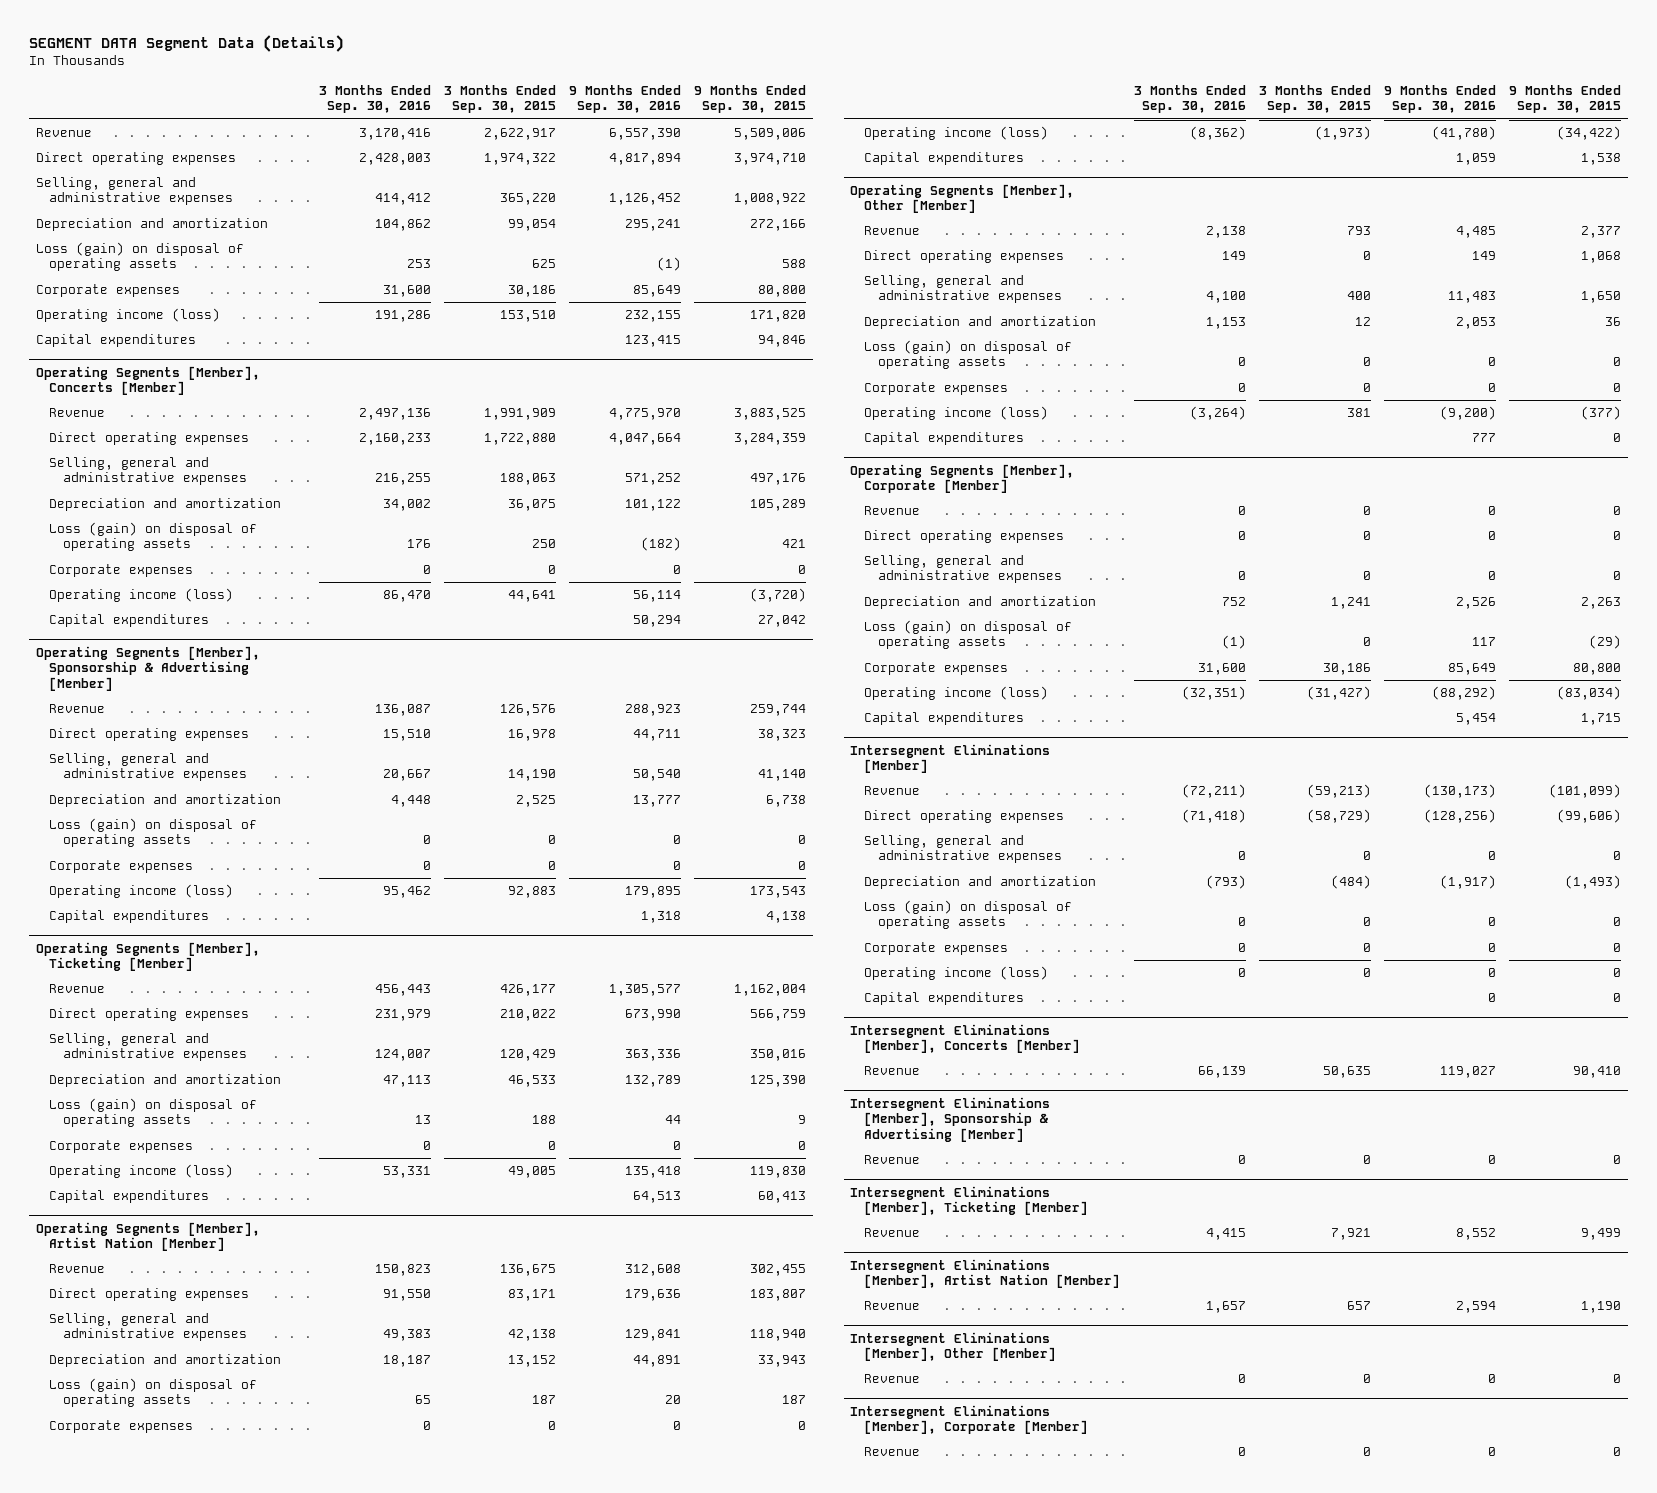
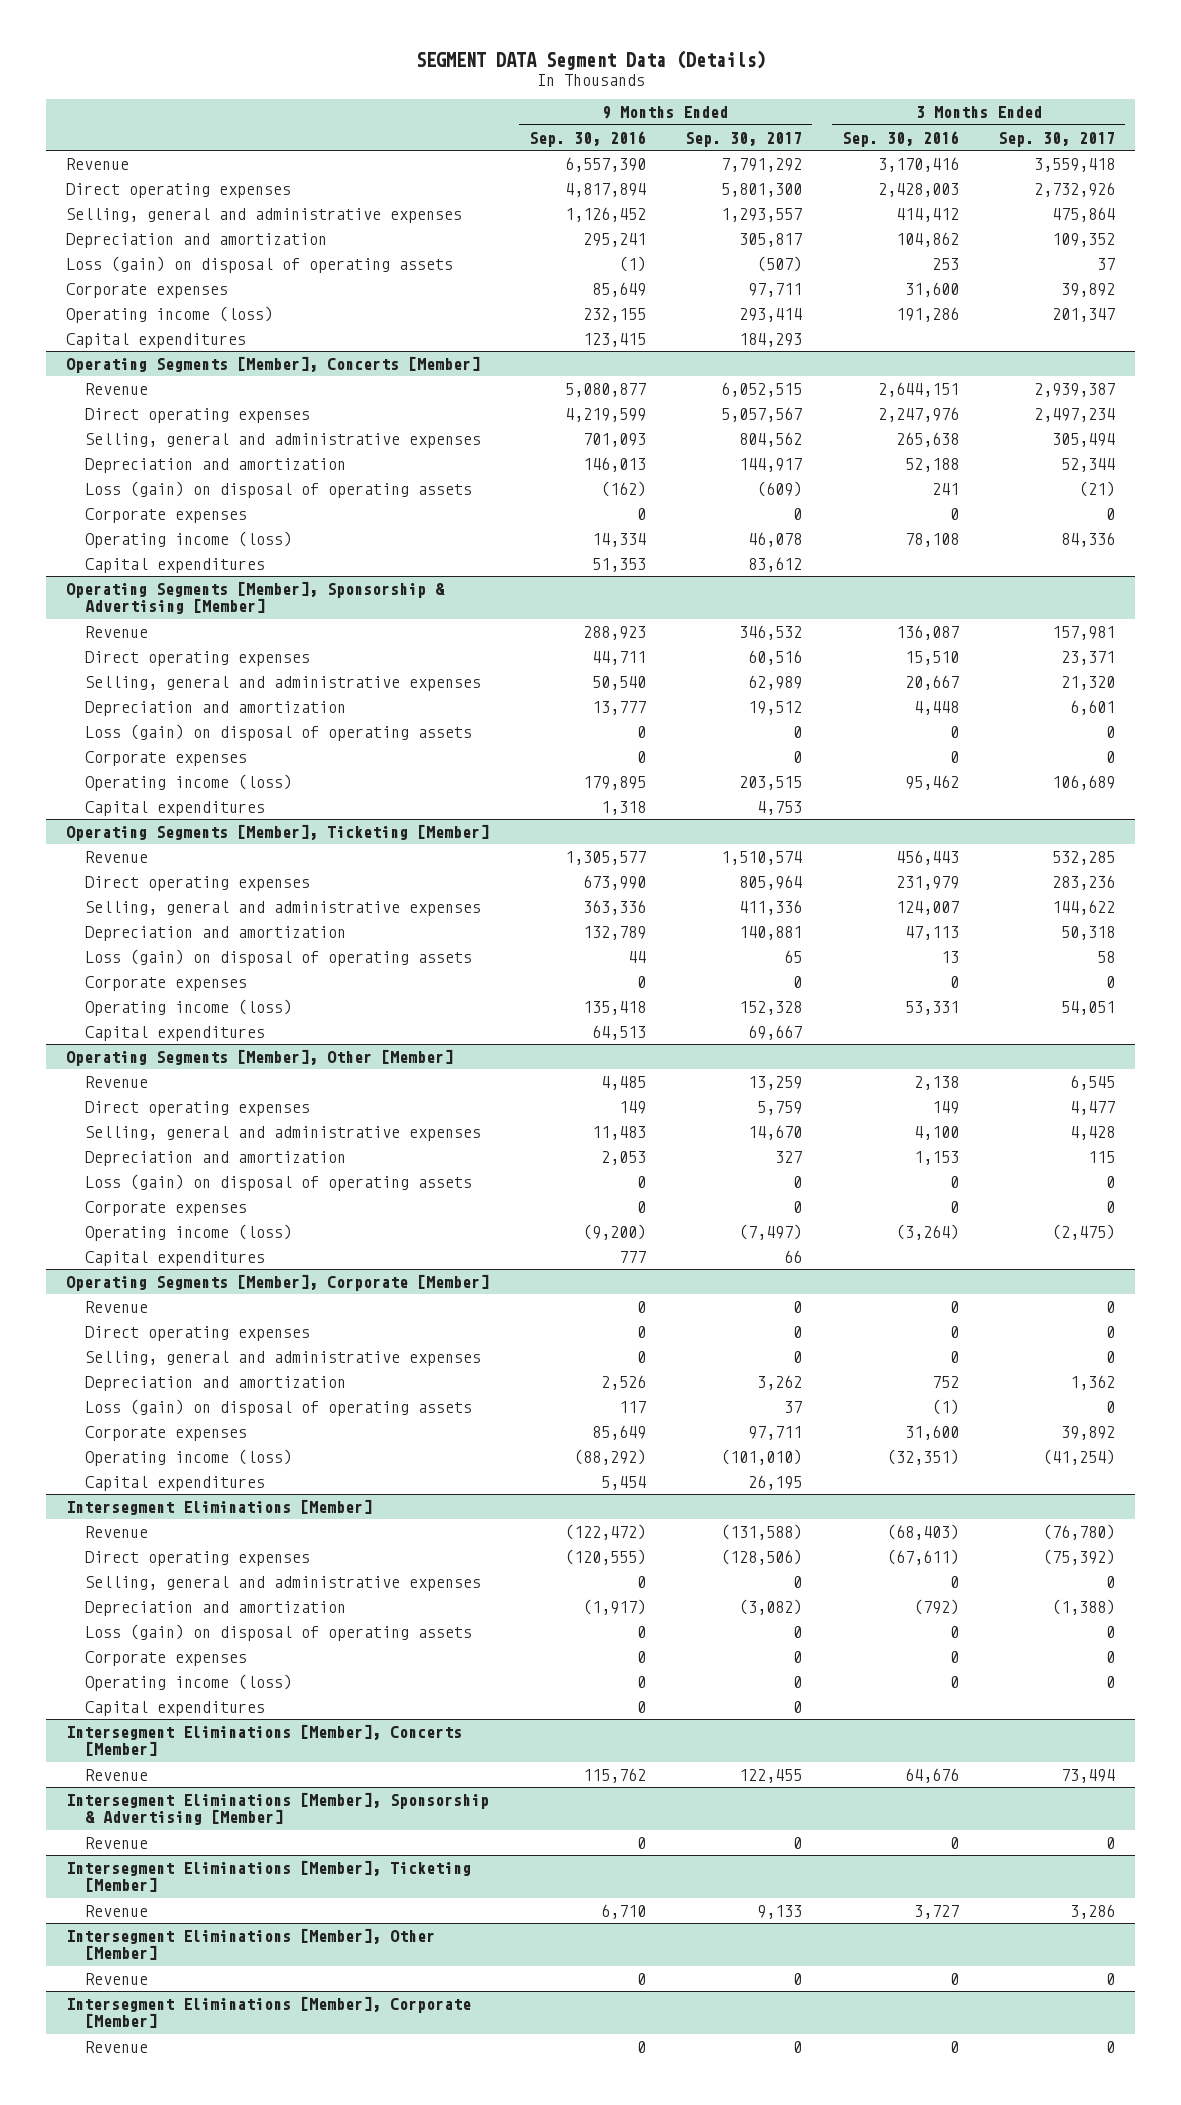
- | 3 Months Ended Sep. 30, 2016 | 3 Months Ended Sep. 30, 2015 | 9 Months Ended Sep. 30, 2016 | 9 Months Ended Sep. 30, 2015
+ | 9 Months Ended Sep. 30, 2016 | 9 Months Ended Sep. 30, 2017 | 3 Months Ended Sep. 30, 2016 | 3 Months Ended Sep. 30, 2017
@ Operating Segments [Member], Concerts [Member]
- Revenue | 2,497,136 | 1,991,909 | 4,775,970 | 3,883,525
- Direct operating expenses | 2,160,233 | 1,722,880 | 4,047,664 | 3,284,359
- Selling, general and administrative expenses | 216,255 | 188,063 | 571,252 | 497,176
- Depreciation and amortization | 34,002 | 36,075 | 101,122 | 105,289
- Loss (gain) on disposal of operating assets | 176 | 250 | (182) | 421
+ Revenue | 5,080,877 | 6,052,515 | 2,644,151 | 2,939,387
+ Direct operating expenses | 4,219,599 | 5,057,567 | 2,247,976 | 2,497,234
+ Selling, general and administrative expenses | 701,093 | 804,562 | 265,638 | 305,494
+ Depreciation and amortization | 146,013 | 144,917 | 52,188 | 52,344
+ Loss (gain) on disposal of operating assets | (162) | (609) | 241 | (21)
- Operating income (loss) | 86,470 | 44,641 | 56,114 | (3,720)
- Capital expenditures | | | 50,294 | 27,042
+ Operating income (loss) | 14,334 | 46,078 | 78,108 | 84,336
+ Capital expenditures | 51,353 | 83,612 | |
- Operating Segments [Member], Artist Nation [Member]
- Revenue | 150,823 | 136,675 | 312,608 | 302,455
- Direct operating expenses | 91,550 | 83,171 | 179,636 | 183,807
- Selling, general and administrative expenses | 49,383 | 42,138 | 129,841 | 118,940
- Depreciation and amortization | 18,187 | 13,152 | 44,891 | 33,943
- Loss (gain) on disposal of operating assets | 65 | 187 | 20 | 187
- Corporate expenses | 0 | 0 | 0 | 0
- Operating income (loss) | (8,362) | (1,973) | (41,780) | (34,422)
- Capital expenditures | | | 1,059 | 1,538
@ Intersegment Eliminations [Member]
- Revenue | (72,211) | (59,213) | (130,173) | (101,099)
- Direct operating expenses | (71,418) | (58,729) | (128,256) | (99,606)
+ Revenue | (122,472) | (131,588) | (68,403) | (76,780)
+ Direct operating expenses | (120,555) | (128,506) | (67,611) | (75,392)
- Depreciation and amortization | (793) | (484) | (1,917) | (1,493)
+ Depreciation and amortization | (1,917) | (3,082) | (792) | (1,388)
@ Intersegment Eliminations [Member], Concerts [Member]
- Revenue | 66,139 | 50,635 | 119,027 | 90,410
+ Revenue | 115,762 | 122,455 | 64,676 | 73,494
@ Intersegment Eliminations [Member], Ticketing [Member]
- Revenue | 4,415 | 7,921 | 8,552 | 9,499
- Intersegment Eliminations [Member], Artist Nation [Member]
- Revenue | 1,657 | 657 | 2,594 | 1,190
@ Intersegment Eliminations [Member], Ticketing [Member]
+ Revenue | 6,710 | 9,133 | 3,727 | 3,286

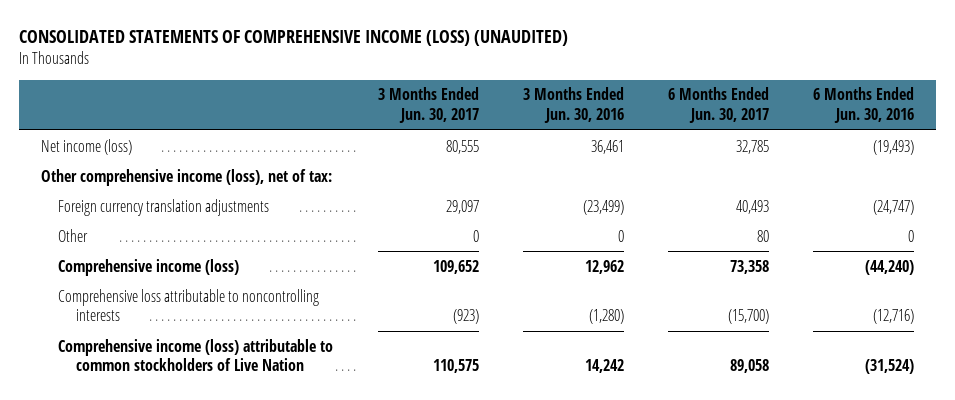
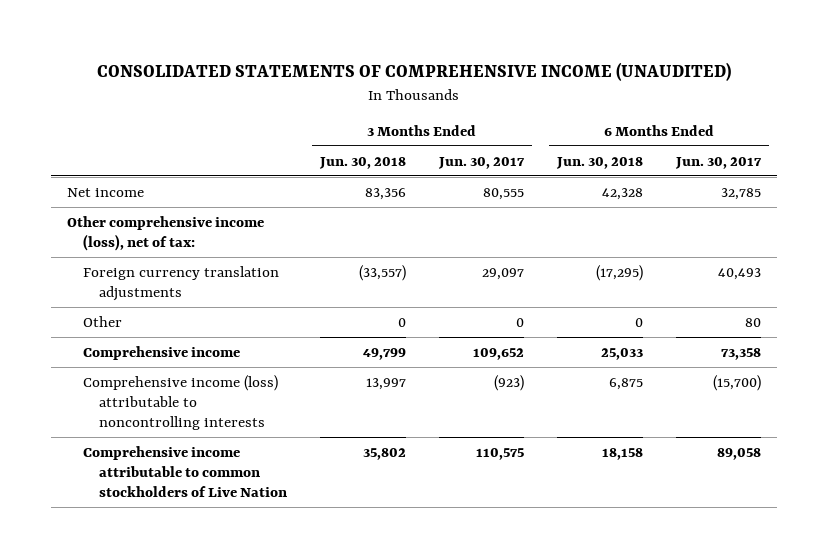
- CONSOLIDATED STATEMENTS OF COMPREHENSIVE INCOME (LOSS) (UNAUDITED)
+ CONSOLIDATED STATEMENTS OF COMPREHENSIVE INCOME (UNAUDITED)
- | 3 Months Ended Jun. 30, 2017 | 3 Months Ended Jun. 30, 2016 | 6 Months Ended Jun. 30, 2017 | 6 Months Ended Jun. 30, 2016
+ | 3 Months Ended Jun. 30, 2018 | 3 Months Ended Jun. 30, 2017 | 6 Months Ended Jun. 30, 2018 | 6 Months Ended Jun. 30, 2017
- Net income (loss) | 80,555 | 36,461 | 32,785 | (19,493)
+ Net income | 83,356 | 80,555 | 42,328 | 32,785
- Comprehensive income (loss) | 109,652 | 12,962 | 73,358 | (44,240)
- Comprehensive loss attributable to noncontrolling interests | (923) | (1,280) | (15,700) | (12,716)
- Comprehensive income (loss) attributable to common stockholders of Live Nation | 110,575 | 14,242 | 89,058 | (31,524)
+ Comprehensive income | 49,799 | 109,652 | 25,033 | 73,358
+ Comprehensive income (loss) attributable to noncontrolling interests | 13,997 | (923) | 6,875 | (15,700)
+ Comprehensive income attributable to common stockholders of Live Nation | 35,802 | 110,575 | 18,158 | 89,058

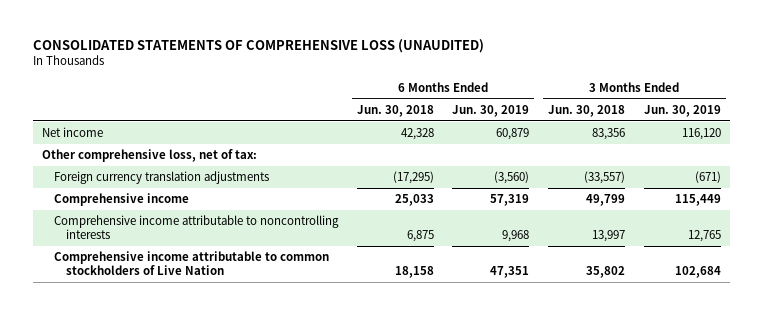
- CONSOLIDATED STATEMENTS OF COMPREHENSIVE INCOME (UNAUDITED)
+ CONSOLIDATED STATEMENTS OF COMPREHENSIVE LOSS (UNAUDITED)
- | 3 Months Ended Jun. 30, 2018 | 3 Months Ended Jun. 30, 2017 | 6 Months Ended Jun. 30, 2018 | 6 Months Ended Jun. 30, 2017
+ | 6 Months Ended Jun. 30, 2018 | 6 Months Ended Jun. 30, 2019 | 3 Months Ended Jun. 30, 2018 | 3 Months Ended Jun. 30, 2019
- Other comprehensive income (loss), net of tax:
+ Other comprehensive loss, net of tax:
- Other | 0 | 0 | 0 | 80
- Comprehensive income (loss) attributable to noncontrolling interests | 13,997 | (923) | 6,875 | (15,700)
+ Comprehensive income attributable to noncontrolling interests | 6,875 | 9,968 | 13,997 | 12,765

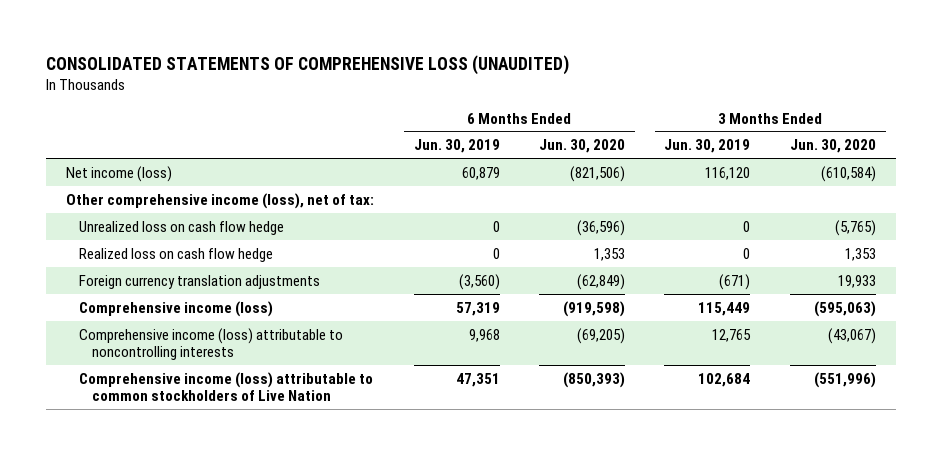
- | 6 Months Ended Jun. 30, 2018 | 6 Months Ended Jun. 30, 2019 | 3 Months Ended Jun. 30, 2018 | 3 Months Ended Jun. 30, 2019
+ | 6 Months Ended Jun. 30, 2019 | 6 Months Ended Jun. 30, 2020 | 3 Months Ended Jun. 30, 2019 | 3 Months Ended Jun. 30, 2020
- Net income | 42,328 | 60,879 | 83,356 | 116,120
- Other comprehensive loss, net of tax:
+ Net income (loss) | 60,879 | (821,506) | 116,120 | (610,584)
+ Other comprehensive income (loss), net of tax:
+ Unrealized loss on cash flow hedge | 0 | (36,596) | 0 | (5,765)
+ Realized loss on cash flow hedge | 0 | 1,353 | 0 | 1,353
- Comprehensive income | 25,033 | 57,319 | 49,799 | 115,449
- Comprehensive income attributable to noncontrolling interests | 6,875 | 9,968 | 13,997 | 12,765
- Comprehensive income attributable to common stockholders of Live Nation | 18,158 | 47,351 | 35,802 | 102,684
+ Comprehensive income (loss) | 57,319 | (919,598) | 115,449 | (595,063)
+ Comprehensive income (loss) attributable to noncontrolling interests | 9,968 | (69,205) | 12,765 | (43,067)
+ Comprehensive income (loss) attributable to common stockholders of Live Nation | 47,351 | (850,393) | 102,684 | (551,996)

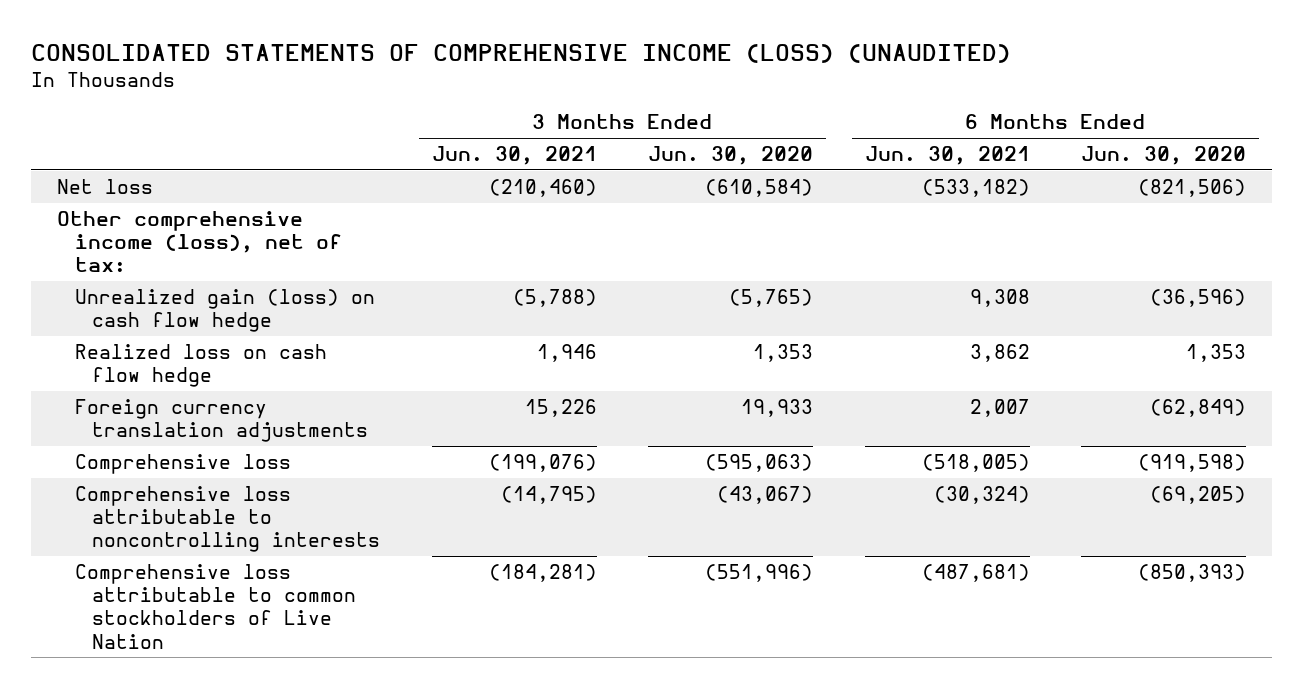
- CONSOLIDATED STATEMENTS OF COMPREHENSIVE LOSS (UNAUDITED)
+ CONSOLIDATED STATEMENTS OF COMPREHENSIVE INCOME (LOSS) (UNAUDITED)
- | 6 Months Ended Jun. 30, 2019 | 6 Months Ended Jun. 30, 2020 | 3 Months Ended Jun. 30, 2019 | 3 Months Ended Jun. 30, 2020
+ | 3 Months Ended Jun. 30, 2021 | 3 Months Ended Jun. 30, 2020 | 6 Months Ended Jun. 30, 2021 | 6 Months Ended Jun. 30, 2020
- Net income (loss) | 60,879 | (821,506) | 116,120 | (610,584)
+ Net loss | (210,460) | (610,584) | (533,182) | (821,506)
- Unrealized loss on cash flow hedge | 0 | (36,596) | 0 | (5,765)
+ Unrealized gain (loss) on cash flow hedge | (5,788) | (5,765) | 9,308 | (36,596)
- Comprehensive income (loss) | 57,319 | (919,598) | 115,449 | (595,063)
- Comprehensive income (loss) attributable to noncontrolling interests | 9,968 | (69,205) | 12,765 | (43,067)
- Comprehensive income (loss) attributable to common stockholders of Live Nation | 47,351 | (850,393) | 102,684 | (551,996)
+ Comprehensive loss | (199,076) | (595,063) | (518,005) | (919,598)
+ Comprehensive loss attributable to noncontrolling interests | (14,795) | (43,067) | (30,324) | (69,205)
+ Comprehensive loss attributable to common stockholders of Live Nation | (184,281) | (551,996) | (487,681) | (850,393)

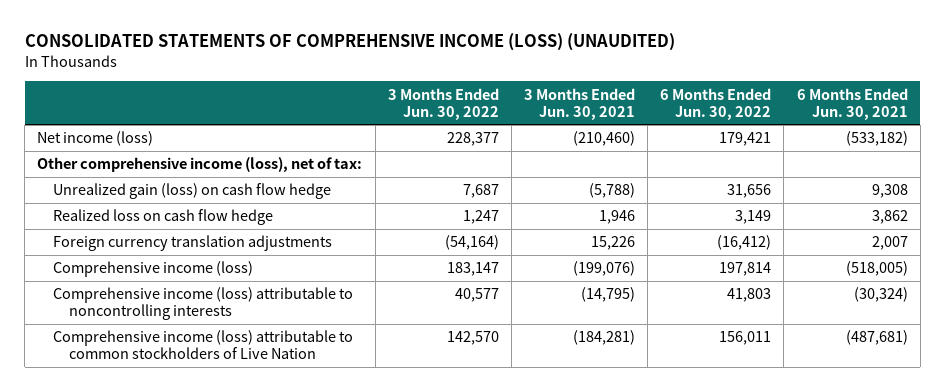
- | 3 Months Ended Jun. 30, 2021 | 3 Months Ended Jun. 30, 2020 | 6 Months Ended Jun. 30, 2021 | 6 Months Ended Jun. 30, 2020
+ | 3 Months Ended Jun. 30, 2022 | 3 Months Ended Jun. 30, 2021 | 6 Months Ended Jun. 30, 2022 | 6 Months Ended Jun. 30, 2021
- Net loss | (210,460) | (610,584) | (533,182) | (821,506)
+ Net income (loss) | 228,377 | (210,460) | 179,421 | (533,182)
- Comprehensive loss | (199,076) | (595,063) | (518,005) | (919,598)
- Comprehensive loss attributable to noncontrolling interests | (14,795) | (43,067) | (30,324) | (69,205)
- Comprehensive loss attributable to common stockholders of Live Nation | (184,281) | (551,996) | (487,681) | (850,393)
+ Comprehensive income (loss) | 183,147 | (199,076) | 197,814 | (518,005)
+ Comprehensive income (loss) attributable to noncontrolling interests | 40,577 | (14,795) | 41,803 | (30,324)
+ Comprehensive income (loss) attributable to common stockholders of Live Nation | 142,570 | (184,281) | 156,011 | (487,681)

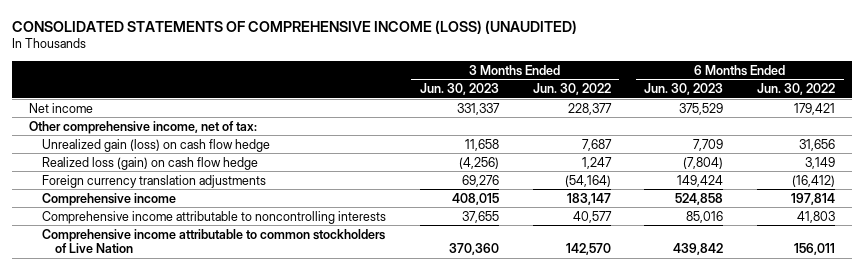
- | 3 Months Ended Jun. 30, 2022 | 3 Months Ended Jun. 30, 2021 | 6 Months Ended Jun. 30, 2022 | 6 Months Ended Jun. 30, 2021
+ | 3 Months Ended Jun. 30, 2023 | 3 Months Ended Jun. 30, 2022 | 6 Months Ended Jun. 30, 2023 | 6 Months Ended Jun. 30, 2022
- Net income (loss) | 228,377 | (210,460) | 179,421 | (533,182)
- Other comprehensive income (loss), net of tax:
+ Net income | 331,337 | 228,377 | 375,529 | 179,421
+ Other comprehensive income, net of tax:
- Realized loss on cash flow hedge | 1,247 | 1,946 | 3,149 | 3,862
+ Realized loss (gain) on cash flow hedge | (4,256) | 1,247 | (7,804) | 3,149
- Comprehensive income (loss) | 183,147 | (199,076) | 197,814 | (518,005)
- Comprehensive income (loss) attributable to noncontrolling interests | 40,577 | (14,795) | 41,803 | (30,324)
- Comprehensive income (loss) attributable to common stockholders of Live Nation | 142,570 | (184,281) | 156,011 | (487,681)
+ Comprehensive income | 408,015 | 183,147 | 524,858 | 197,814
+ Comprehensive income attributable to noncontrolling interests | 37,655 | 40,577 | 85,016 | 41,803
+ Comprehensive income attributable to common stockholders of Live Nation | 370,360 | 142,570 | 439,842 | 156,011

